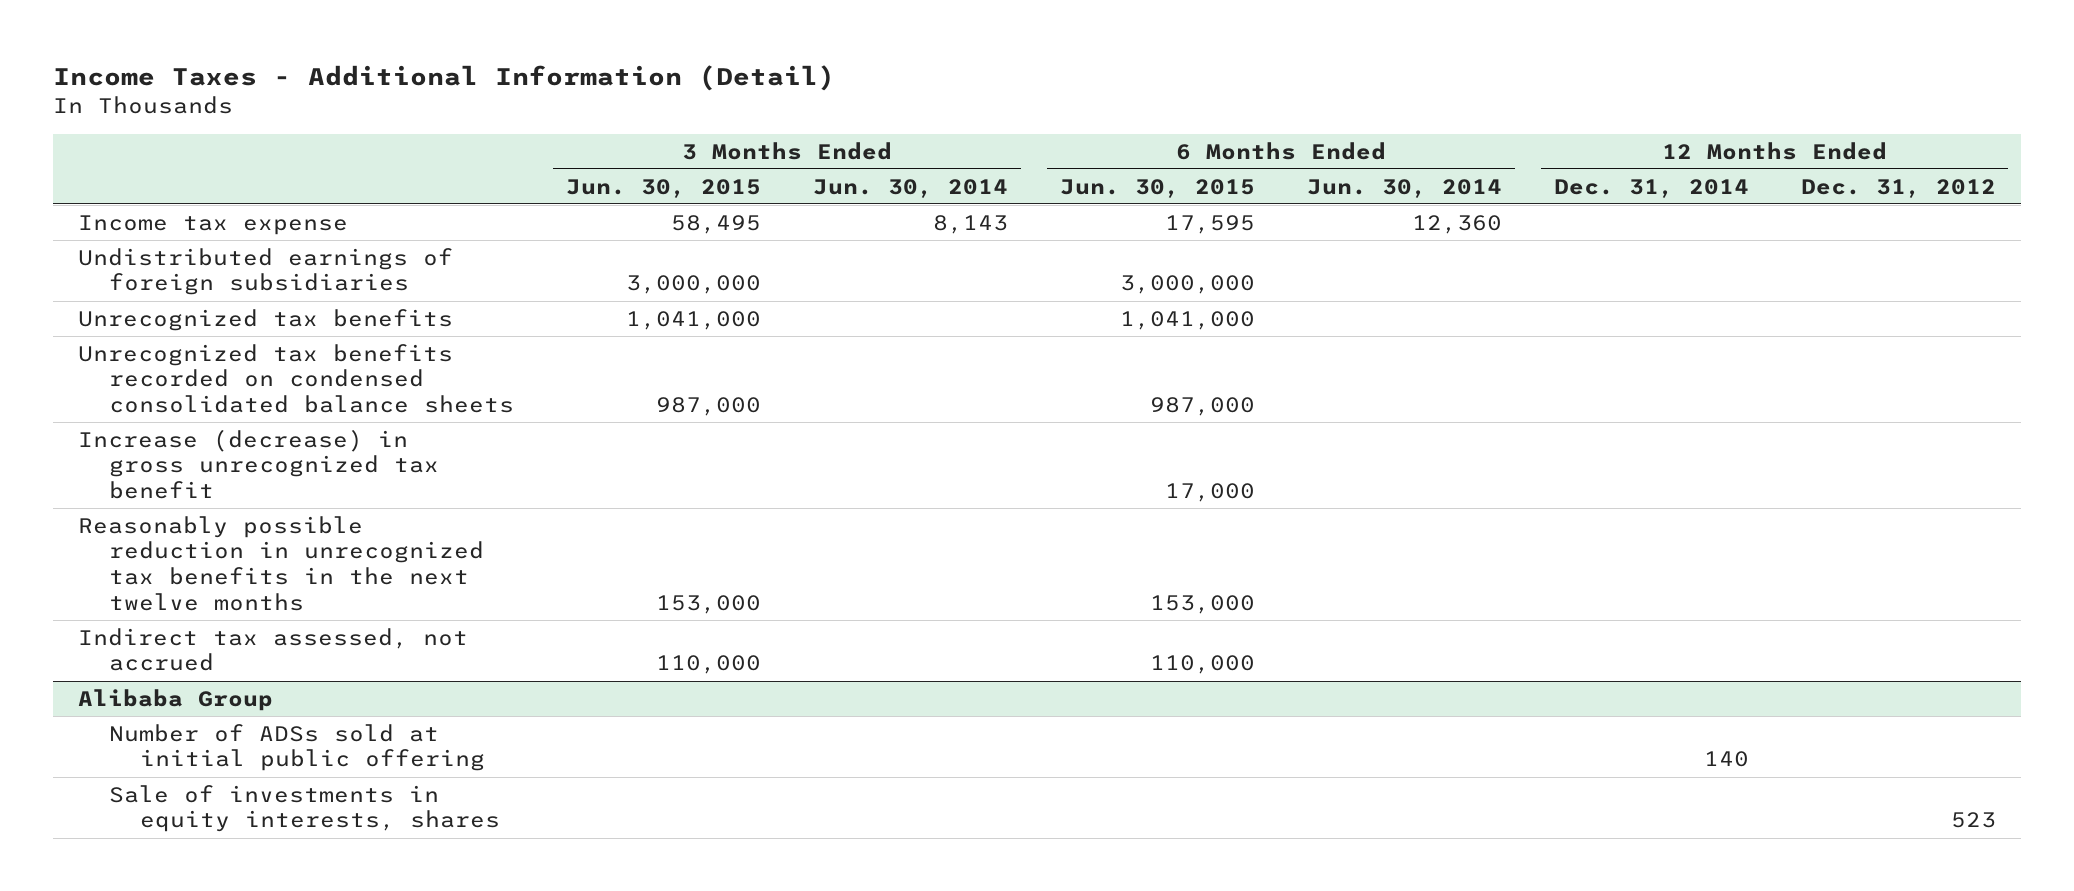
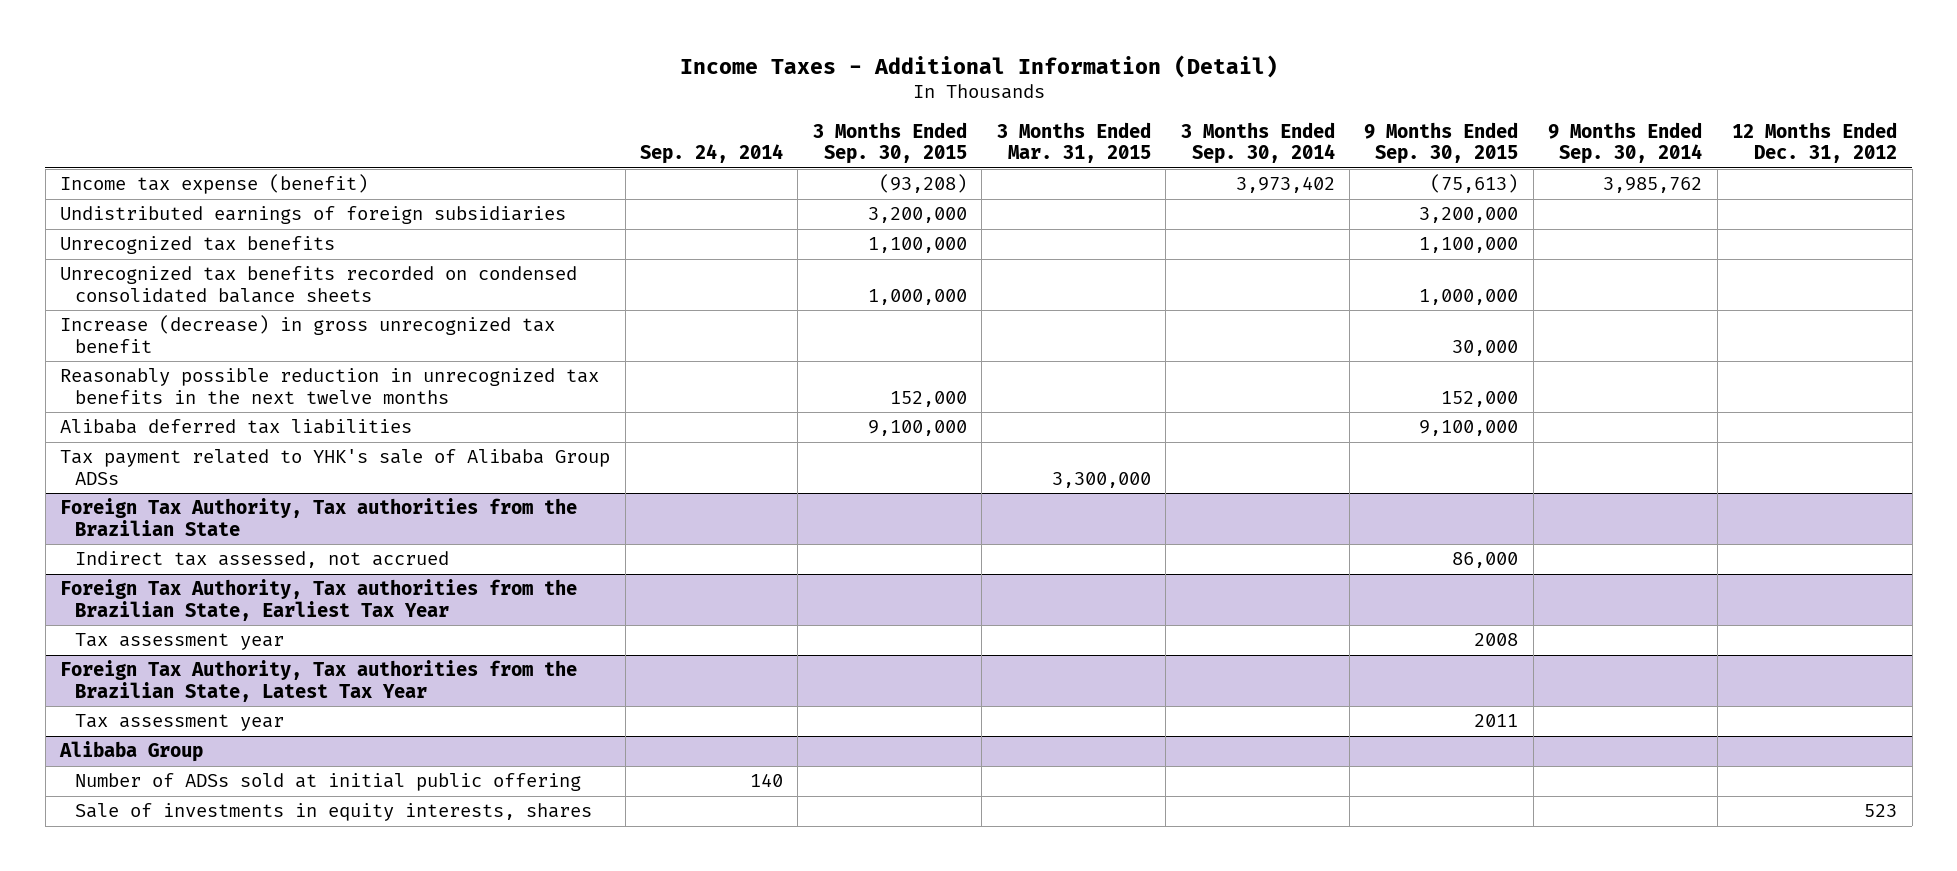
- | 3 Months Ended Jun. 30, 2015 | 3 Months Ended Jun. 30, 2014 | 6 Months Ended Jun. 30, 2015 | 6 Months Ended Jun. 30, 2014 | 12 Months Ended Dec. 31, 2014 | 12 Months Ended Dec. 31, 2012
+ | Sep. 24, 2014 | 3 Months Ended Sep. 30, 2015 | 3 Months Ended Mar. 31, 2015 | 3 Months Ended Sep. 30, 2014 | 9 Months Ended Sep. 30, 2015 | 9 Months Ended Sep. 30, 2014 | 12 Months Ended Dec. 31, 2012
- Income tax expense | 58,495 | 8,143 | 17,595 | 12,360 | |
+ Income tax expense (benefit) | | (93,208) | | 3,973,402 | (75,613) | 3,985,762 |
- Indirect tax assessed, not accrued | 110,000 | | 110,000 | | |
+ Alibaba deferred tax liabilities | | 9,100,000 | | | 9,100,000 | |
+ Tax payment related to YHK's sale of Alibaba Group ADSs | | | 3,300,000 | | | |
+ Foreign Tax Authority, Tax authorities from the Brazilian State
+ Indirect tax assessed, not accrued | | | | | 86,000 | |
+ Foreign Tax Authority, Tax authorities from the Brazilian State, Earliest Tax Year
+ Tax assessment year | | | | | 2008 | |
+ Foreign Tax Authority, Tax authorities from the Brazilian State, Latest Tax Year
+ Tax assessment year | | | | | 2011 | |

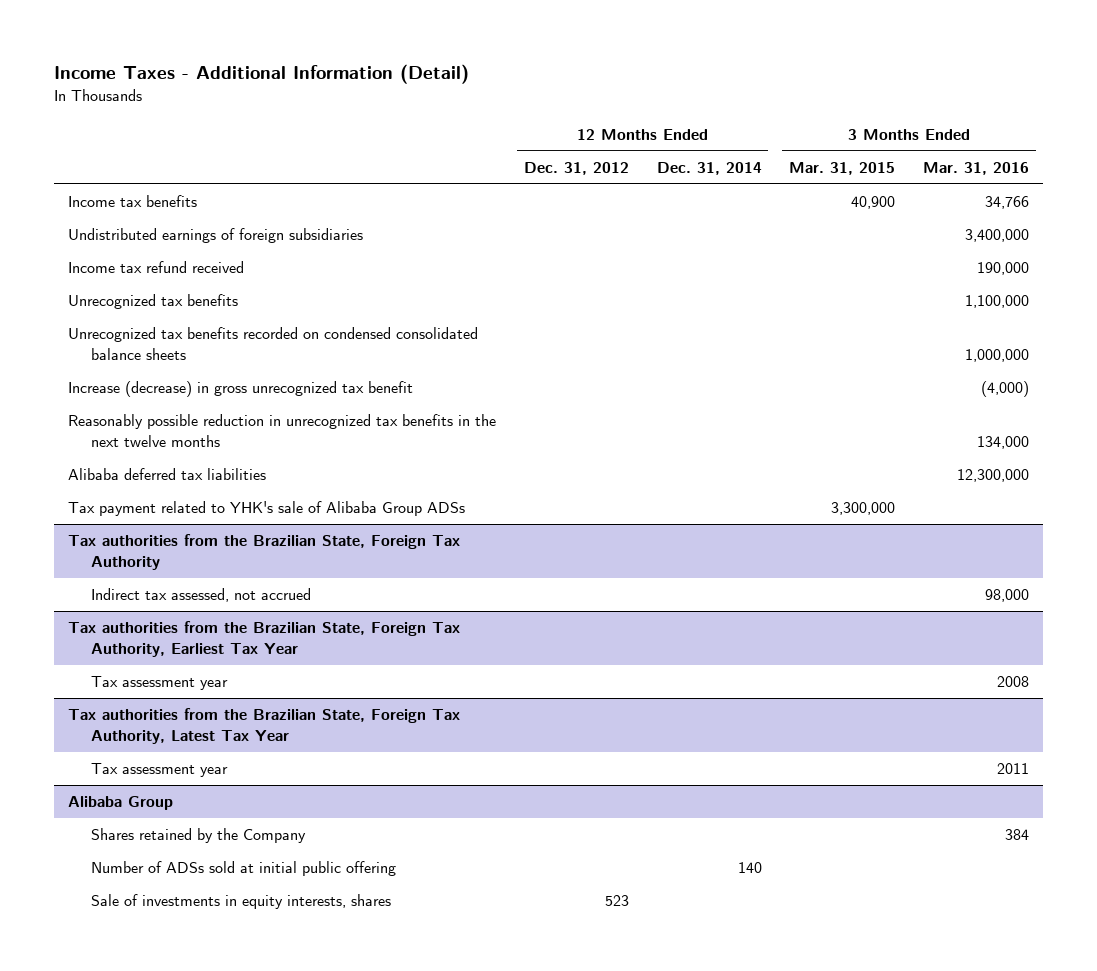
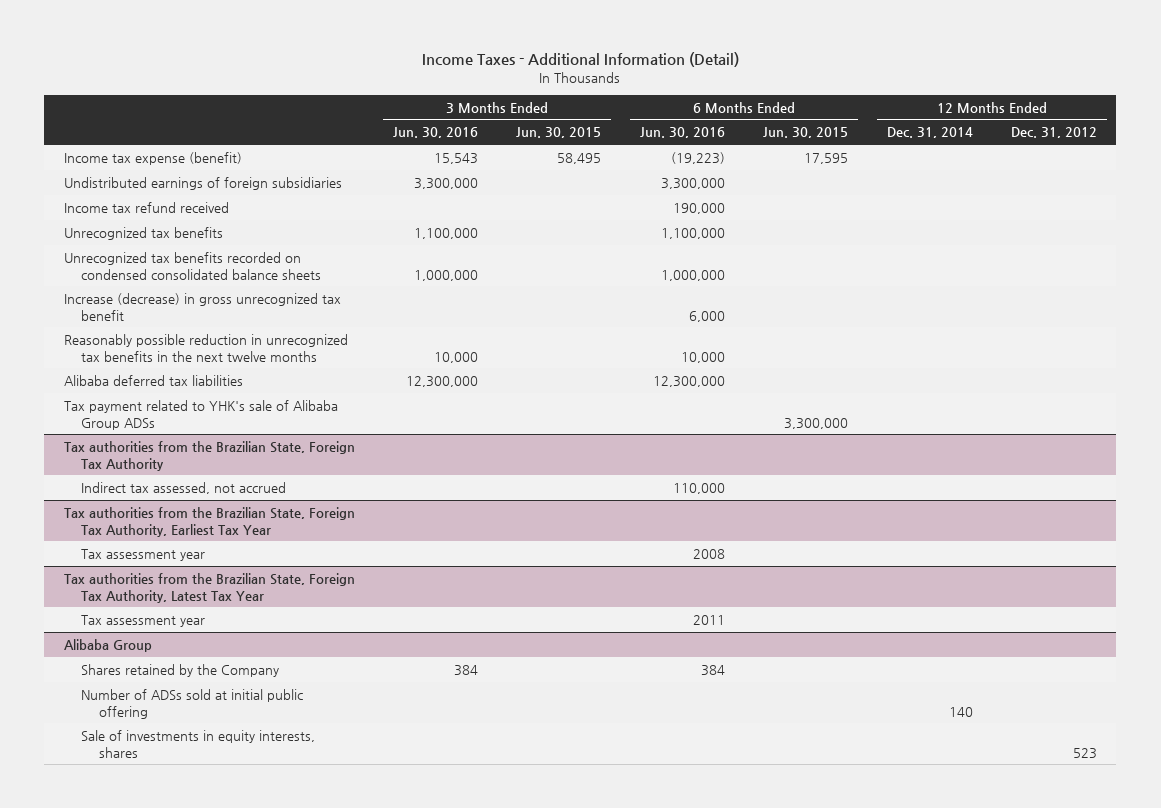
- | 12 Months Ended Dec. 31, 2012 | 12 Months Ended Dec. 31, 2014 | 3 Months Ended Mar. 31, 2015 | 3 Months Ended Mar. 31, 2016
+ | 3 Months Ended Jun. 30, 2016 | 3 Months Ended Jun. 30, 2015 | 6 Months Ended Jun. 30, 2016 | 6 Months Ended Jun. 30, 2015 | 12 Months Ended Dec. 31, 2014 | 12 Months Ended Dec. 31, 2012
- Income tax benefits | | | 40,900 | 34,766
+ Income tax expense (benefit) | 15,543 | 58,495 | (19,223) | 17,595 | |

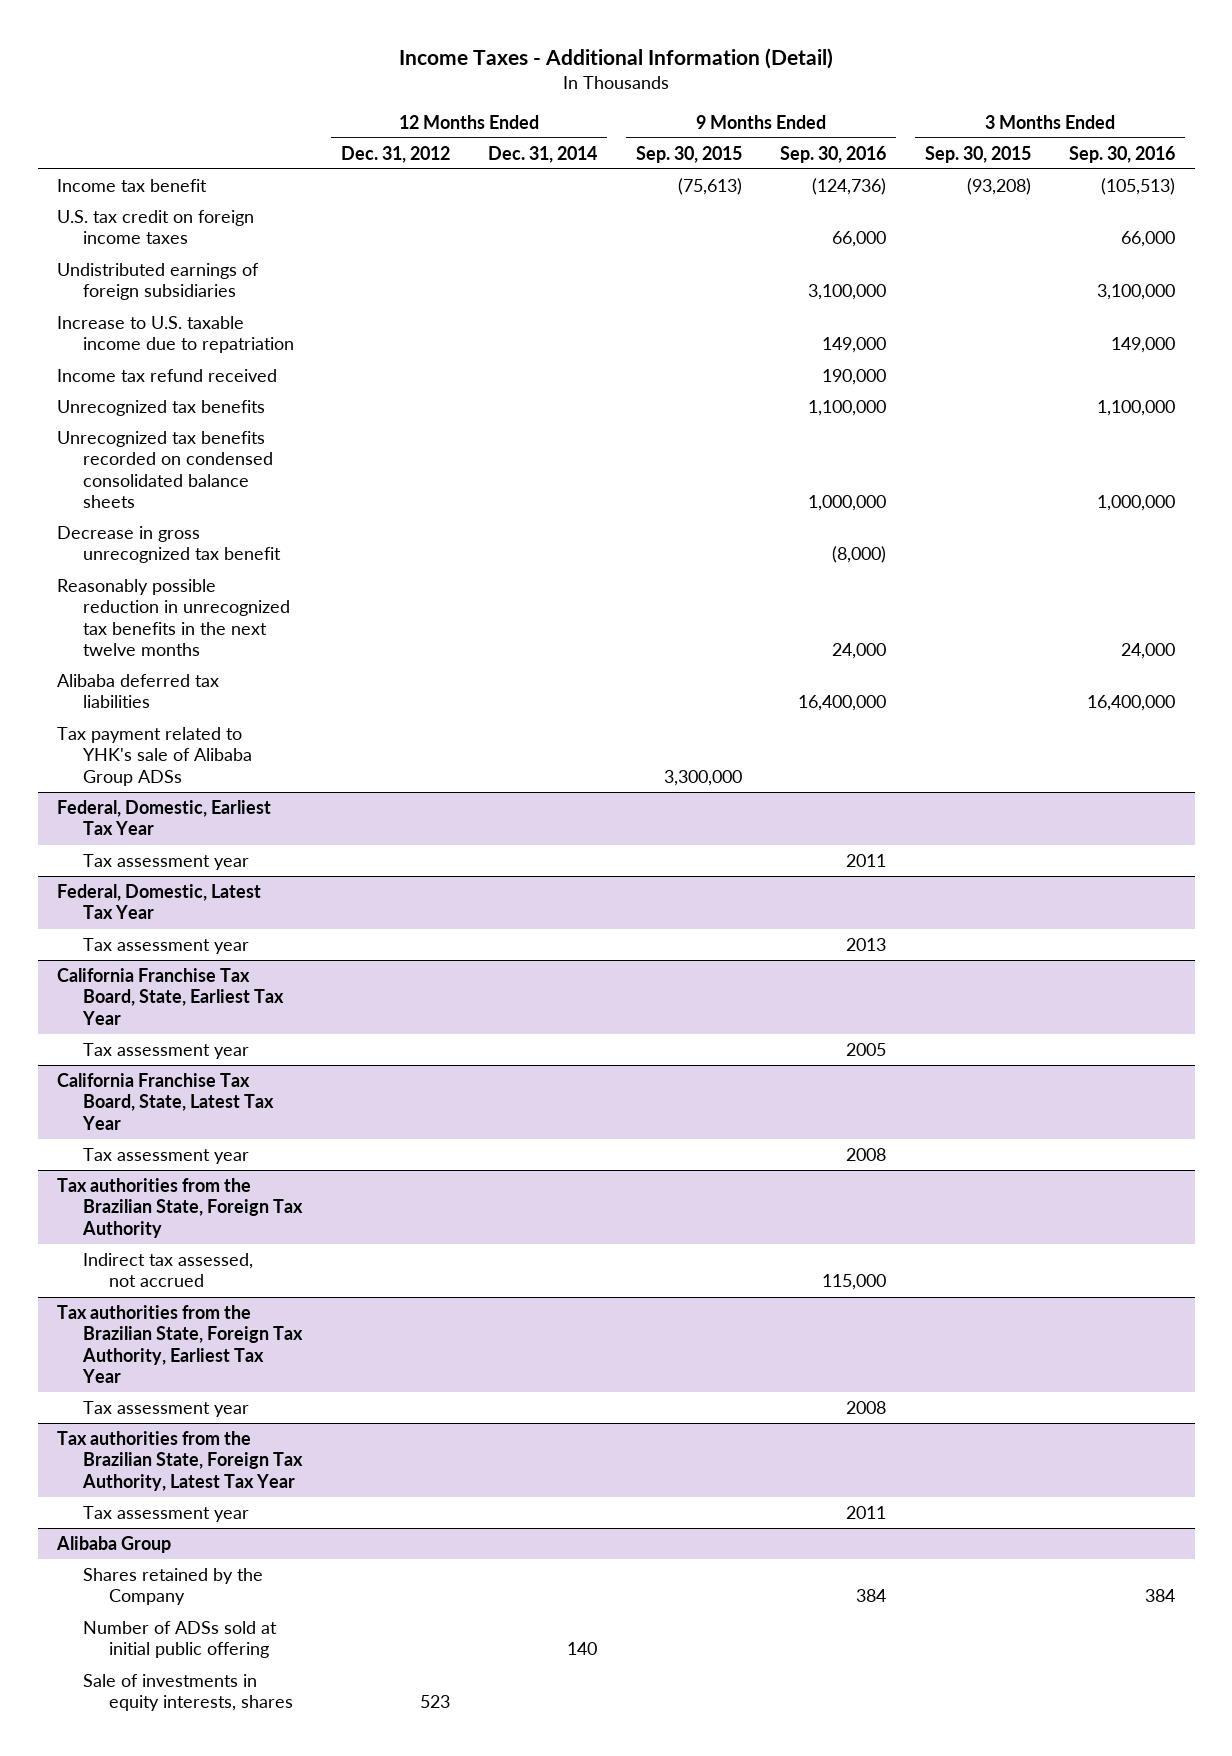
- | 3 Months Ended Jun. 30, 2016 | 3 Months Ended Jun. 30, 2015 | 6 Months Ended Jun. 30, 2016 | 6 Months Ended Jun. 30, 2015 | 12 Months Ended Dec. 31, 2014 | 12 Months Ended Dec. 31, 2012
+ | 12 Months Ended Dec. 31, 2012 | 12 Months Ended Dec. 31, 2014 | 9 Months Ended Sep. 30, 2015 | 9 Months Ended Sep. 30, 2016 | 3 Months Ended Sep. 30, 2015 | 3 Months Ended Sep. 30, 2016
- Income tax expense (benefit) | 15,543 | 58,495 | (19,223) | 17,595 | |
+ Income tax benefit | | | (75,613) | (124,736) | (93,208) | (105,513)
+ U.S. tax credit on foreign income taxes | | | | 66,000 | | 66,000
+ Increase to U.S. taxable income due to repatriation | | | | 149,000 | | 149,000
- Increase (decrease) in gross unrecognized tax benefit | | | 6,000 | | |
+ Decrease in gross unrecognized tax benefit | | | | (8,000) | |
+ Federal, Domestic, Earliest Tax Year
+ Tax assessment year | | | | 2011 | |
+ Federal, Domestic, Latest Tax Year
+ Tax assessment year | | | | 2013 | |
+ California Franchise Tax Board, State, Earliest Tax Year
+ Tax assessment year | | | | 2005 | |
+ California Franchise Tax Board, State, Latest Tax Year
+ Tax assessment year | | | | 2008 | |

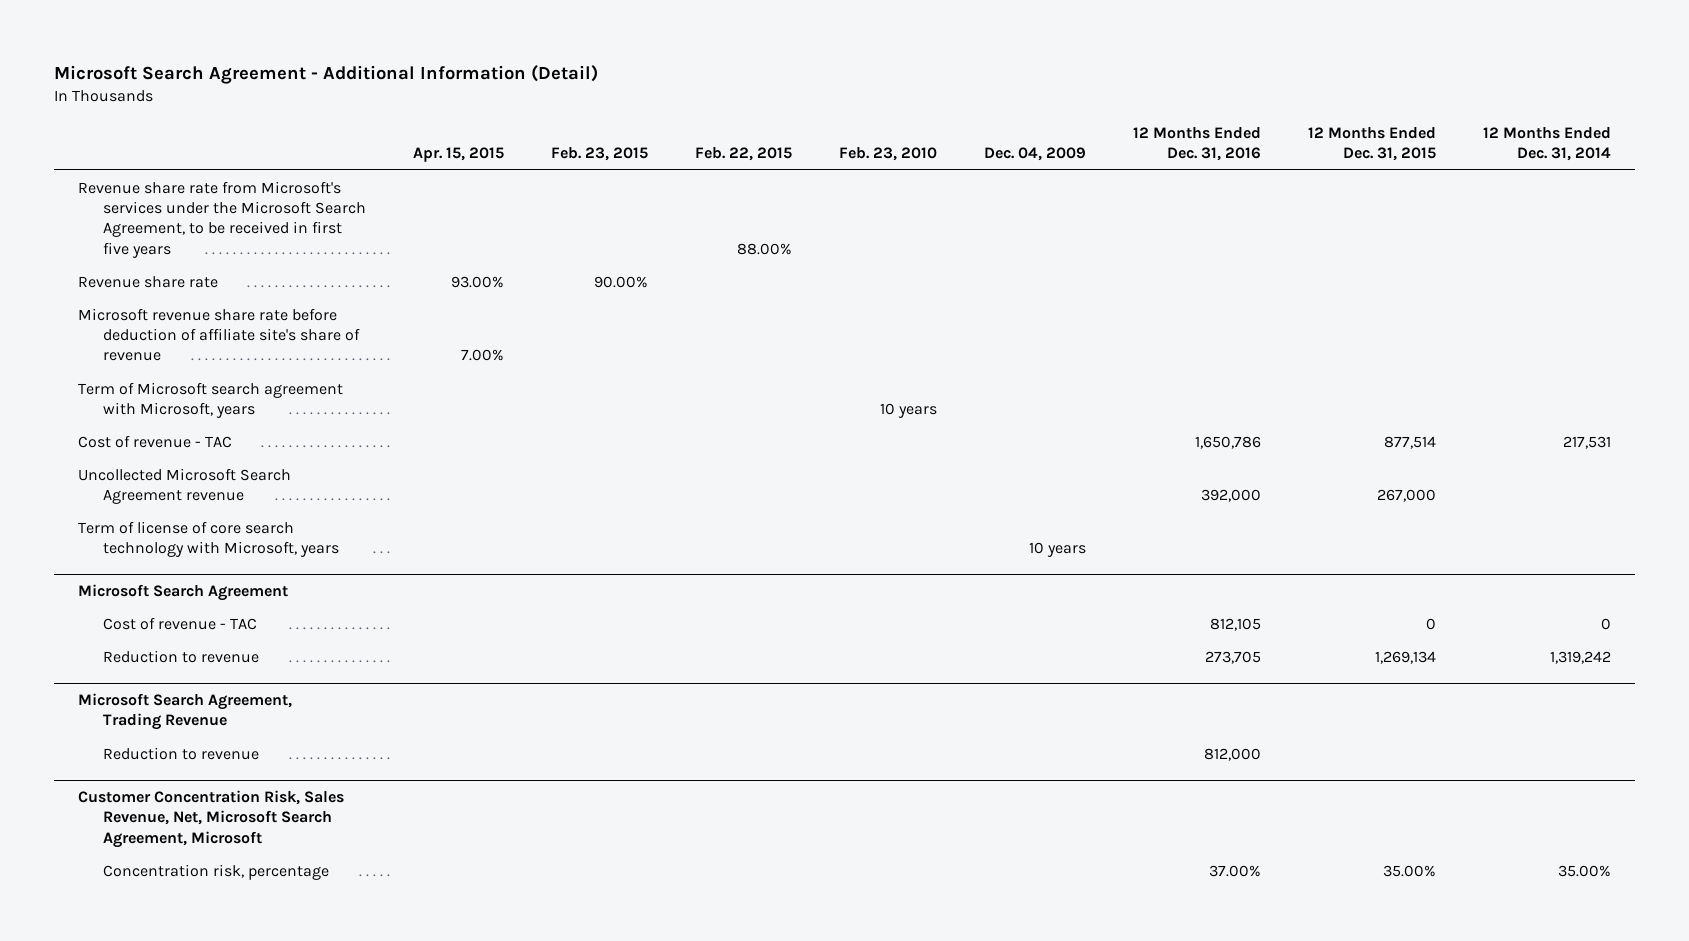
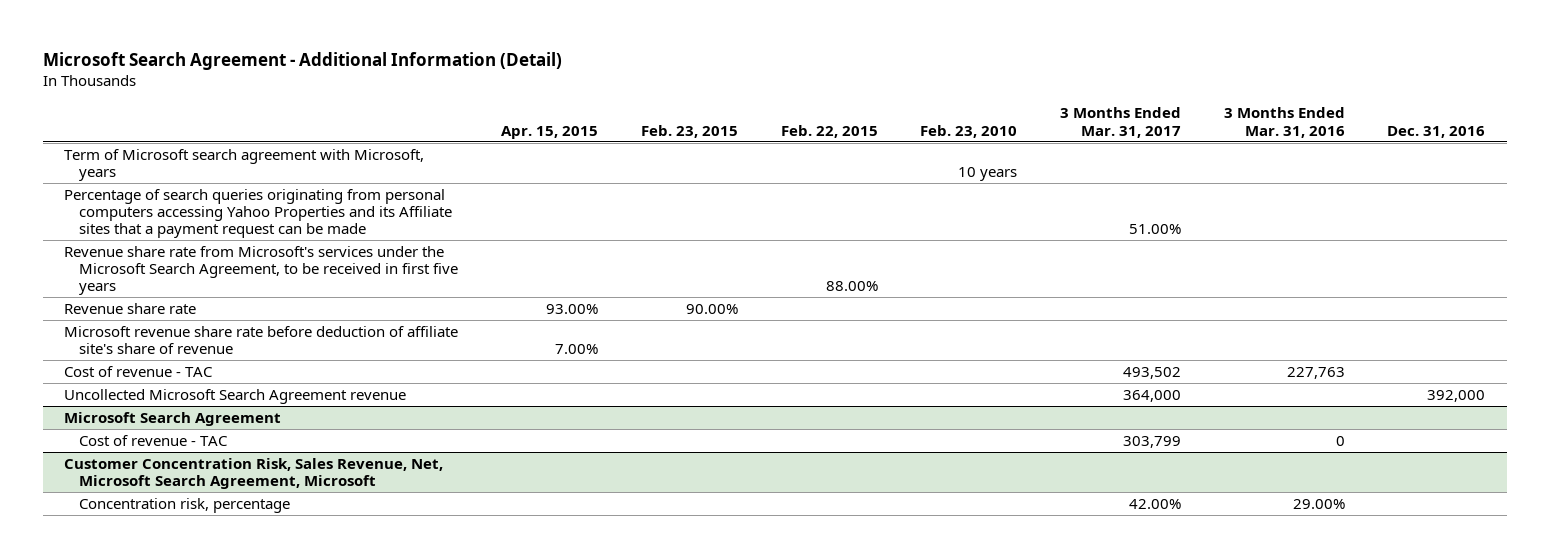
- | Apr. 15, 2015 | Feb. 23, 2015 | Feb. 22, 2015 | Feb. 23, 2010 | Dec. 04, 2009 | 12 Months Ended Dec. 31, 2016 | 12 Months Ended Dec. 31, 2015 | 12 Months Ended Dec. 31, 2014
+ | Apr. 15, 2015 | Feb. 23, 2015 | Feb. 22, 2015 | Feb. 23, 2010 | 3 Months Ended Mar. 31, 2017 | 3 Months Ended Mar. 31, 2016 | Dec. 31, 2016
moved up: Term of Microsoft search agreement with Microsoft, years | | | | 10 years | | |
+ Percentage of search queries originating from personal computers accessing Yahoo Properties and its Affiliate sites that a payment request can be made | | | | | 51.00% | |
- Term of license of core search technology with Microsoft, years | | | | | 10 years | | |
@ Microsoft Search Agreement
- Reduction to revenue | | | | | | 273,705 | 1,269,134 | 1,319,242
- Microsoft Search Agreement, Trading Revenue
- Reduction to revenue | | | | | | 812,000 | |

